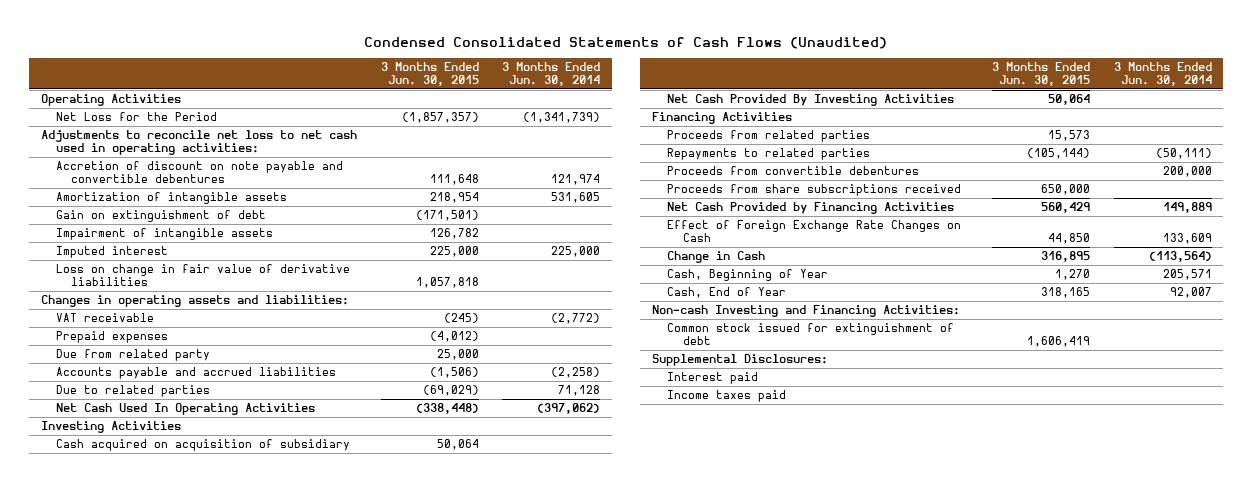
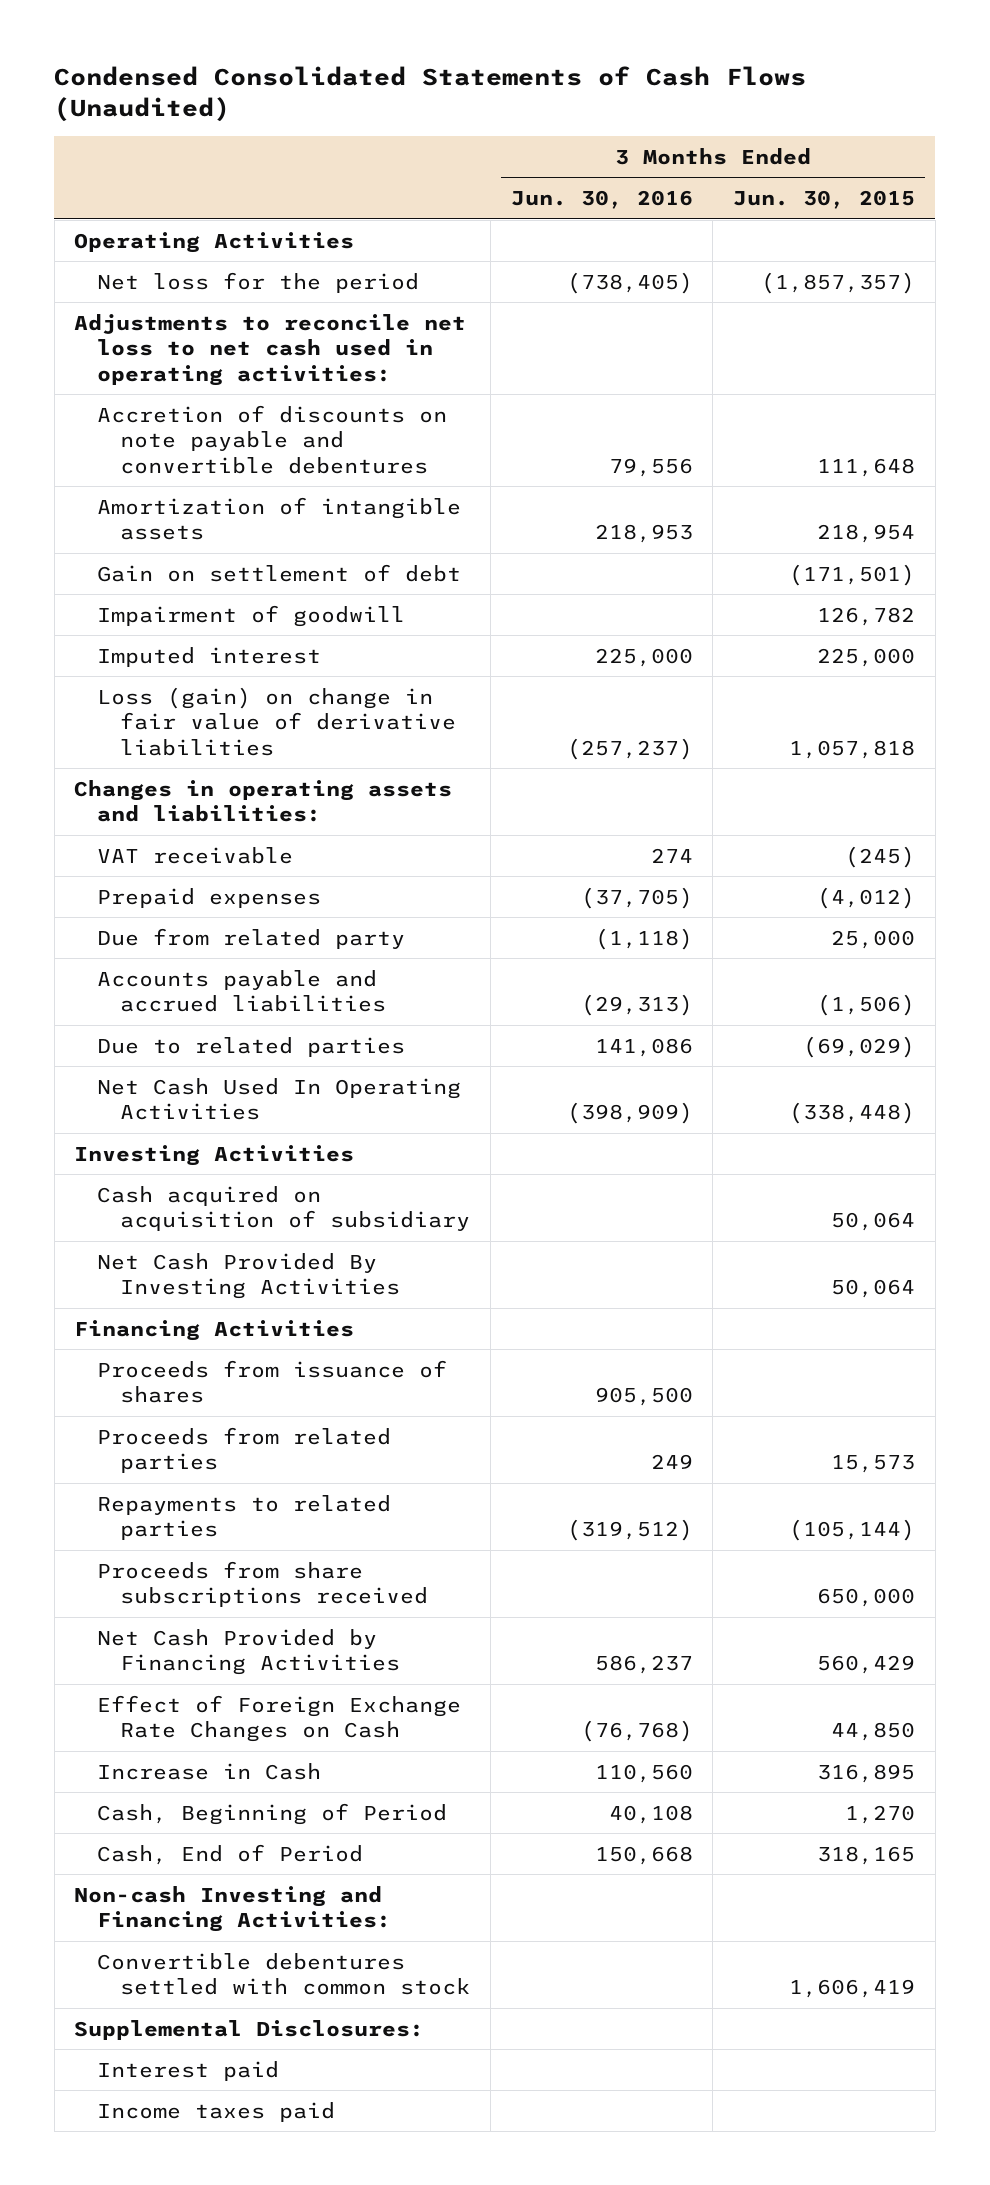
- | 3 Months Ended Jun. 30, 2015 | 3 Months Ended Jun. 30, 2014
+ | 3 Months Ended Jun. 30, 2016 | 3 Months Ended Jun. 30, 2015
- Net Loss for the Period | (1,857,357) | (1,341,739)
+ Net loss for the period | (738,405) | (1,857,357)
- Accretion of discount on note payable and convertible debentures | 111,648 | 121,974
+ Accretion of discounts on note payable and convertible debentures | 79,556 | 111,648
- Gain on extinguishment of debt | (171,501) |
- Impairment of intangible assets | 126,782 |
+ Gain on settlement of debt | | (171,501)
+ Impairment of goodwill | | 126,782
- Loss on change in fair value of derivative liabilities | 1,057,818 |
+ Loss (gain) on change in fair value of derivative liabilities | (257,237) | 1,057,818
+ Proceeds from issuance of shares | 905,500 |
- Proceeds from convertible debentures | | 200,000
- Change in Cash | 316,895 | (113,564)
- Cash, Beginning of Year | 1,270 | 205,571
- Cash, End of Year | 318,165 | 92,007
+ Increase in Cash | 110,560 | 316,895
+ Cash, Beginning of Period | 40,108 | 1,270
+ Cash, End of Period | 150,668 | 318,165
- Common stock issued for extinguishment of debt | 1,606,419 |
+ Convertible debentures settled with common stock | | 1,606,419

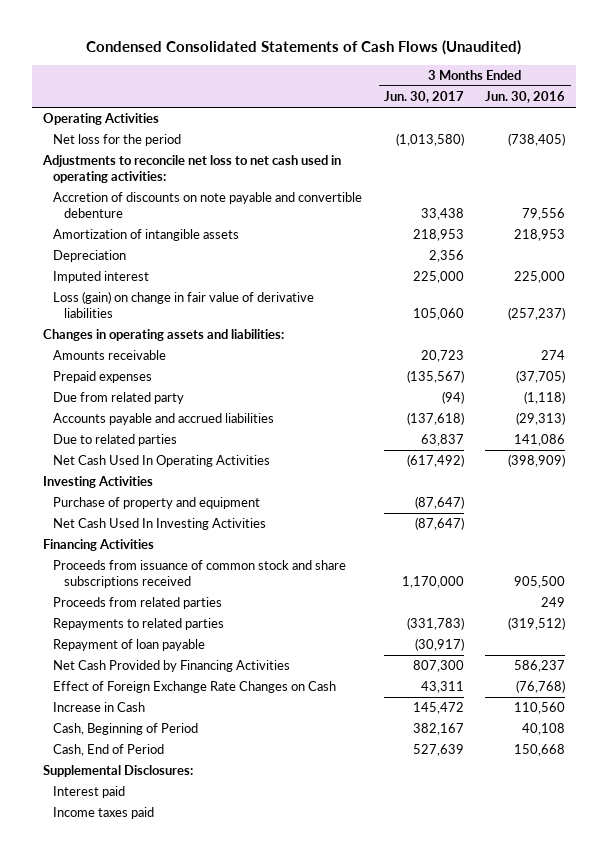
- | 3 Months Ended Jun. 30, 2016 | 3 Months Ended Jun. 30, 2015
+ | 3 Months Ended Jun. 30, 2017 | 3 Months Ended Jun. 30, 2016
- Accretion of discounts on note payable and convertible debentures | 79,556 | 111,648
+ Accretion of discounts on note payable and convertible debenture | 33,438 | 79,556
- Gain on settlement of debt | | (171,501)
- Impairment of goodwill | | 126,782
+ Depreciation | 2,356 |
- VAT receivable | 274 | (245)
+ Amounts receivable | 20,723 | 274
- Cash acquired on acquisition of subsidiary | | 50,064
- Net Cash Provided By Investing Activities | | 50,064
+ Purchase of property and equipment | (87,647) |
+ Net Cash Used In Investing Activities | (87,647) |
- Proceeds from issuance of shares | 905,500 |
+ Proceeds from issuance of common stock and share subscriptions received | 1,170,000 | 905,500
- Proceeds from share subscriptions received | | 650,000
+ Repayment of loan payable | (30,917) |
- Non-cash Investing and Financing Activities:
- Convertible debentures settled with common stock | | 1,606,419

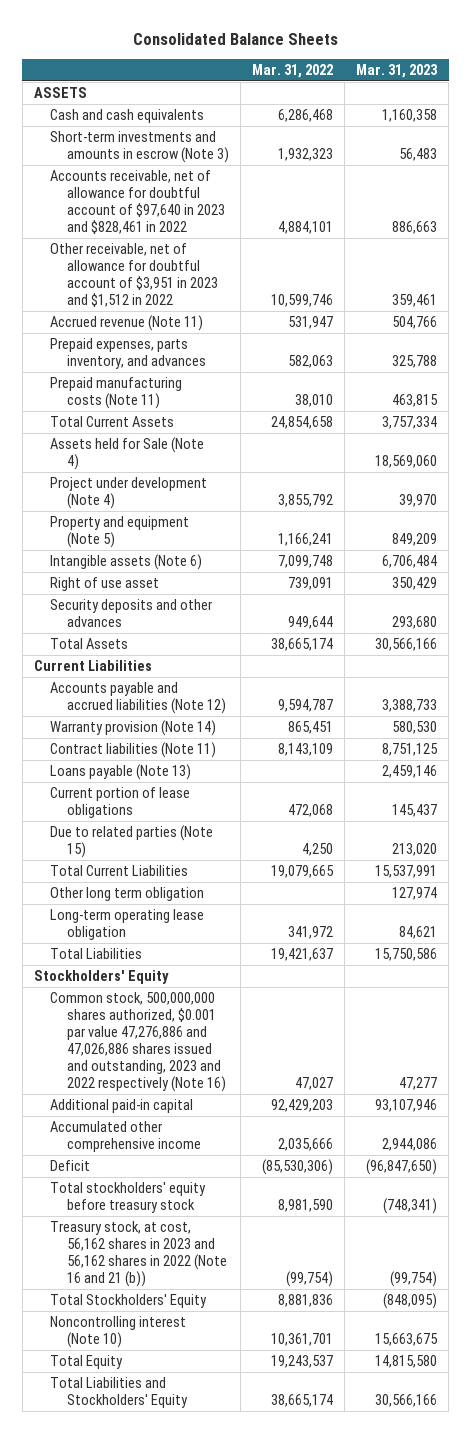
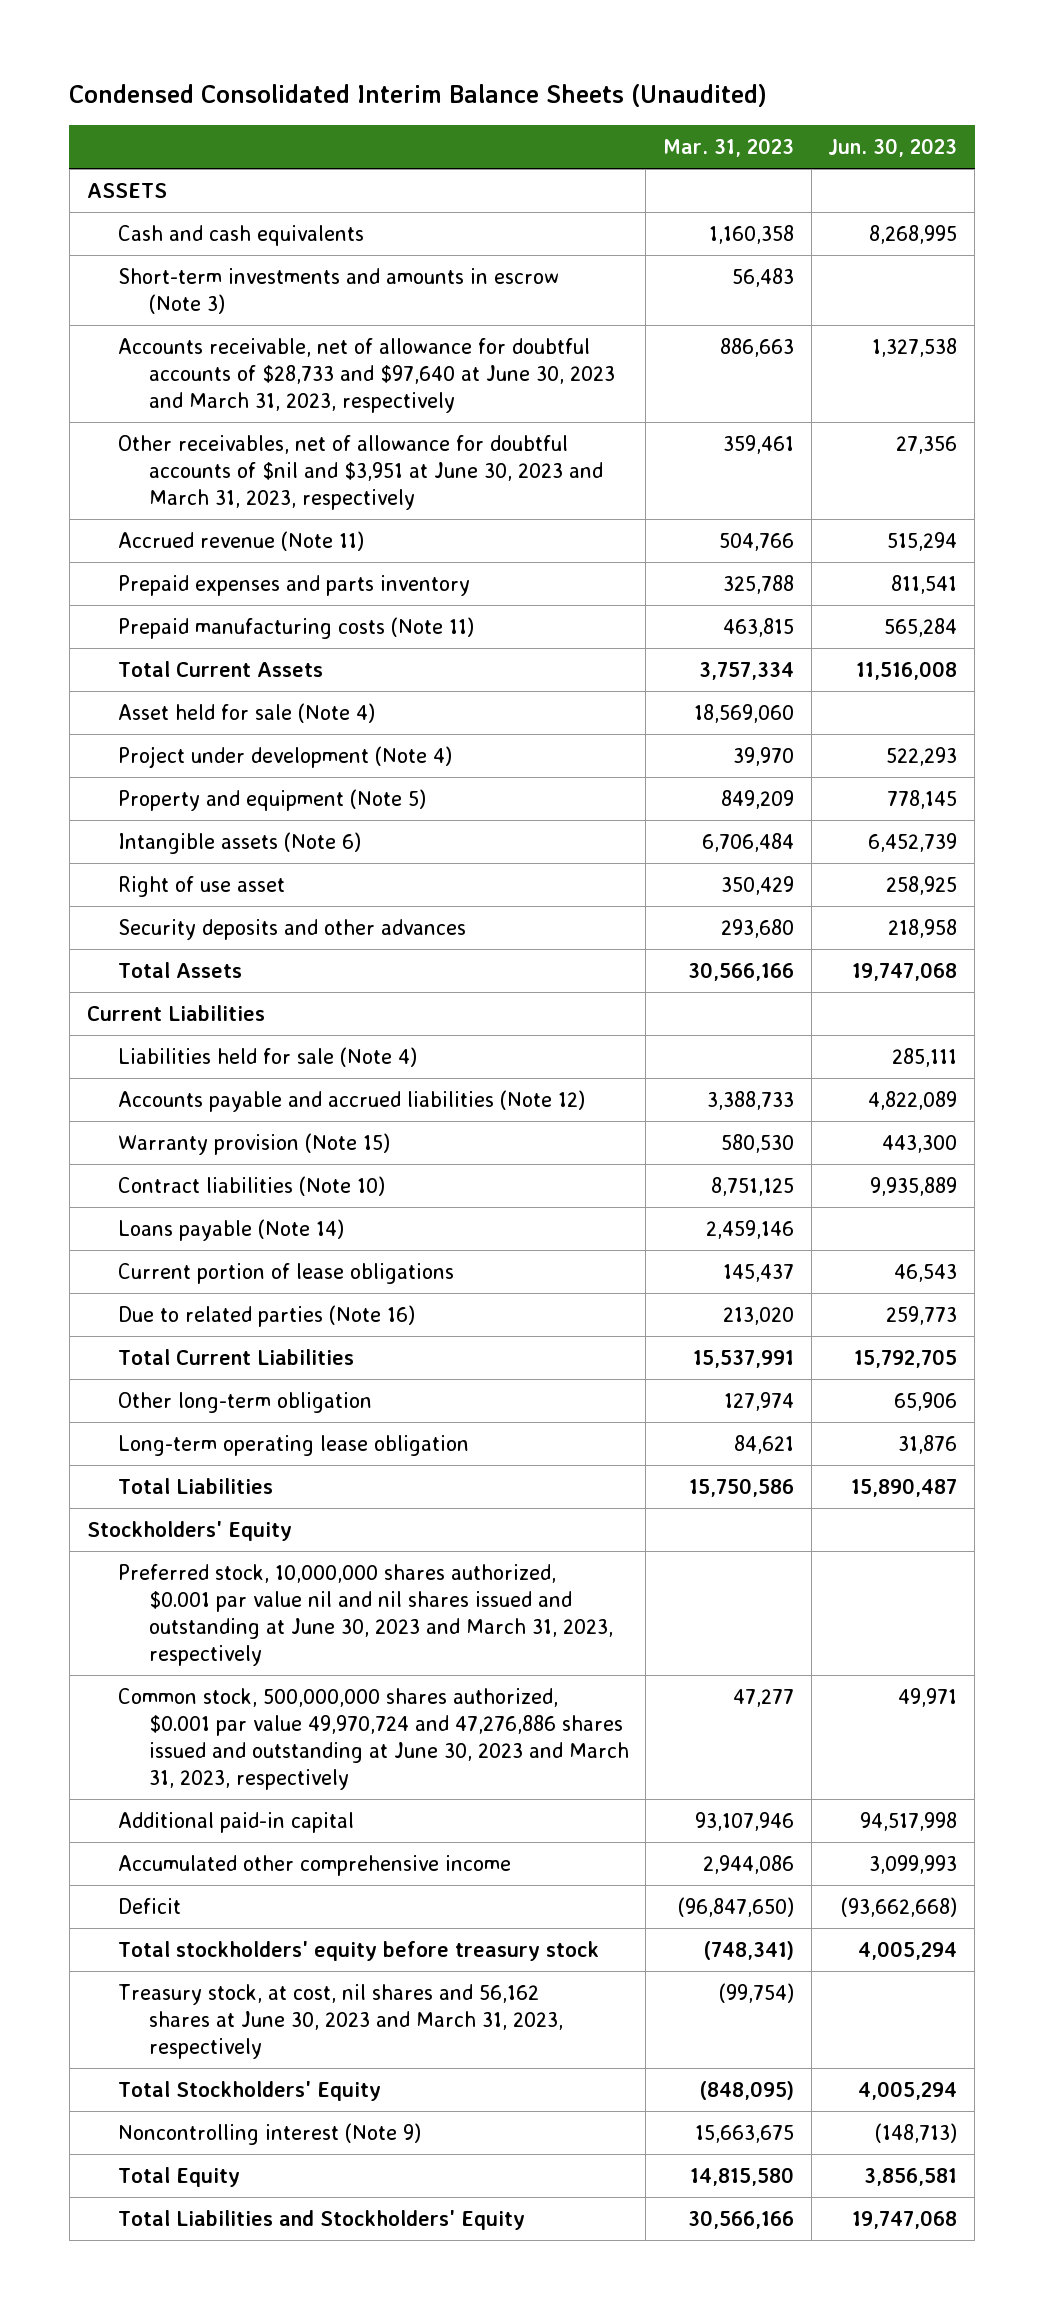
- Consolidated Balance Sheets
+ Condensed Consolidated Interim Balance Sheets (Unaudited)
- | Mar. 31, 2022 | Mar. 31, 2023
+ | Mar. 31, 2023 | Jun. 30, 2023
- Accounts receivable, net of allowance for doubtful account of $97,640 in 2023 and $828,461 in 2022 | 4,884,101 | 886,663
- Other receivable, net of allowance for doubtful account of $3,951 in 2023 and $1,512 in 2022 | 10,599,746 | 359,461
+ Accounts receivable, net of allowance for doubtful accounts of $28,733 and $97,640 at June 30, 2023 and March 31, 2023, respectively | 886,663 | 1,327,538
+ Other receivables, net of allowance for doubtful accounts of $nil and $3,951 at June 30, 2023 and March 31, 2023, respectively | 359,461 | 27,356
- Prepaid expenses, parts inventory, and advances | 582,063 | 325,788
+ Prepaid expenses and parts inventory | 325,788 | 811,541
- Assets held for Sale (Note 4) | | 18,569,060
+ Asset held for sale (Note 4) | 18,569,060 |
+ Liabilities held for sale (Note 4) | | 285,111
- Warranty provision (Note 14) | 865,451 | 580,530
- Contract liabilities (Note 11) | 8,143,109 | 8,751,125
- Loans payable (Note 13) | | 2,459,146
+ Warranty provision (Note 15) | 580,530 | 443,300
+ Contract liabilities (Note 10) | 8,751,125 | 9,935,889
+ Loans payable (Note 14) | 2,459,146 |
- Due to related parties (Note 15) | 4,250 | 213,020
+ Due to related parties (Note 16) | 213,020 | 259,773
- Other long term obligation | | 127,974
+ Other long-term obligation | 127,974 | 65,906
- Common stock, 500,000,000 shares authorized, $0.001 par value 47,276,886 and 47,026,886 shares issued and outstanding, 2023 and 2022 respectively (Note 16) | 47,027 | 47,277
+ Preferred stock, 10,000,000 shares authorized, $0.001 par value nil and nil shares issued and outstanding at June 30, 2023 and March 31, 2023, respectively
+ Common stock, 500,000,000 shares authorized, $0.001 par value 49,970,724 and 47,276,886 shares issued and outstanding at June 30, 2023 and March 31, 2023, respectively | 47,277 | 49,971
- Treasury stock, at cost, 56,162 shares in 2023 and 56,162 shares in 2022 (Note 16 and 21 (b)) | (99,754) | (99,754)
+ Treasury stock, at cost, nil shares and 56,162 shares at June 30, 2023 and March 31, 2023, respectively | (99,754) |
- Noncontrolling interest (Note 10) | 10,361,701 | 15,663,675
+ Noncontrolling interest (Note 9) | 15,663,675 | (148,713)

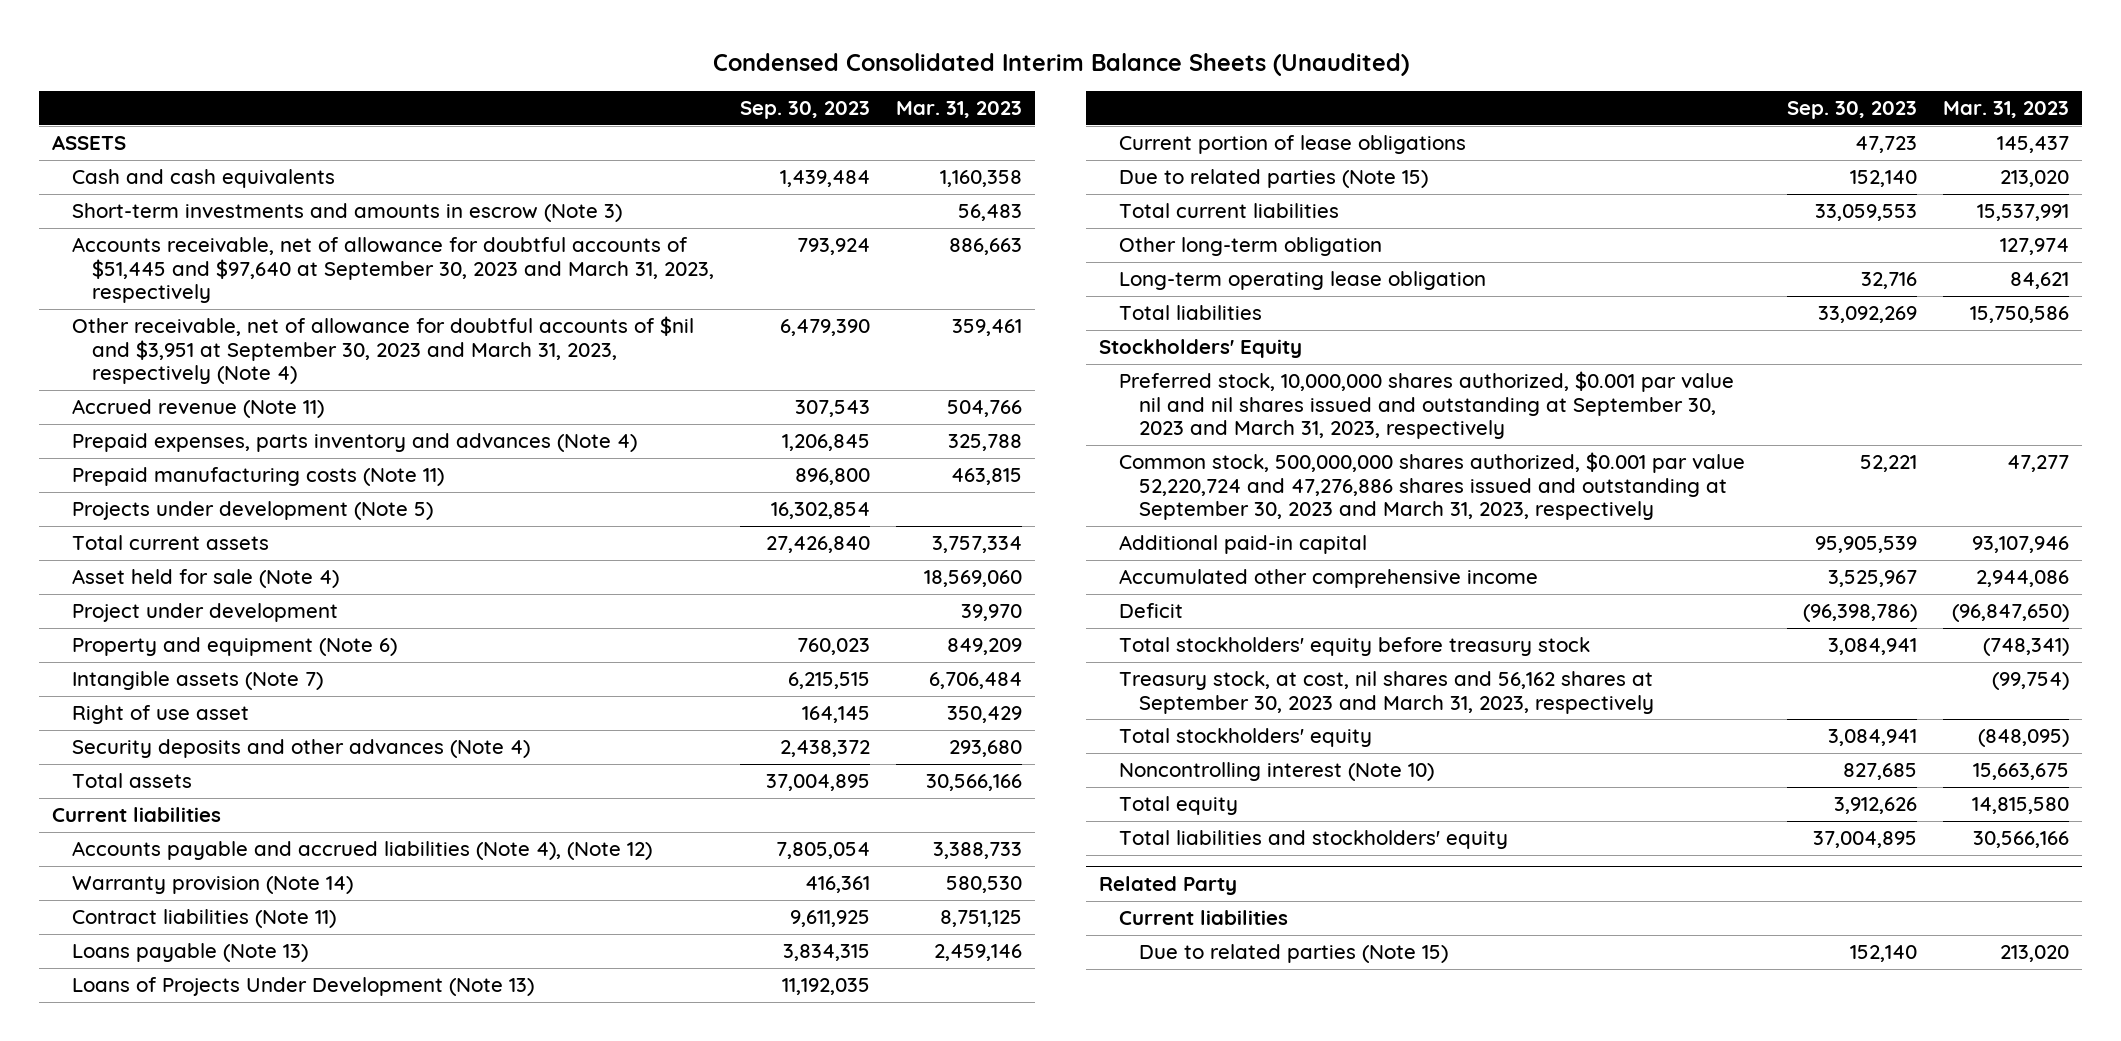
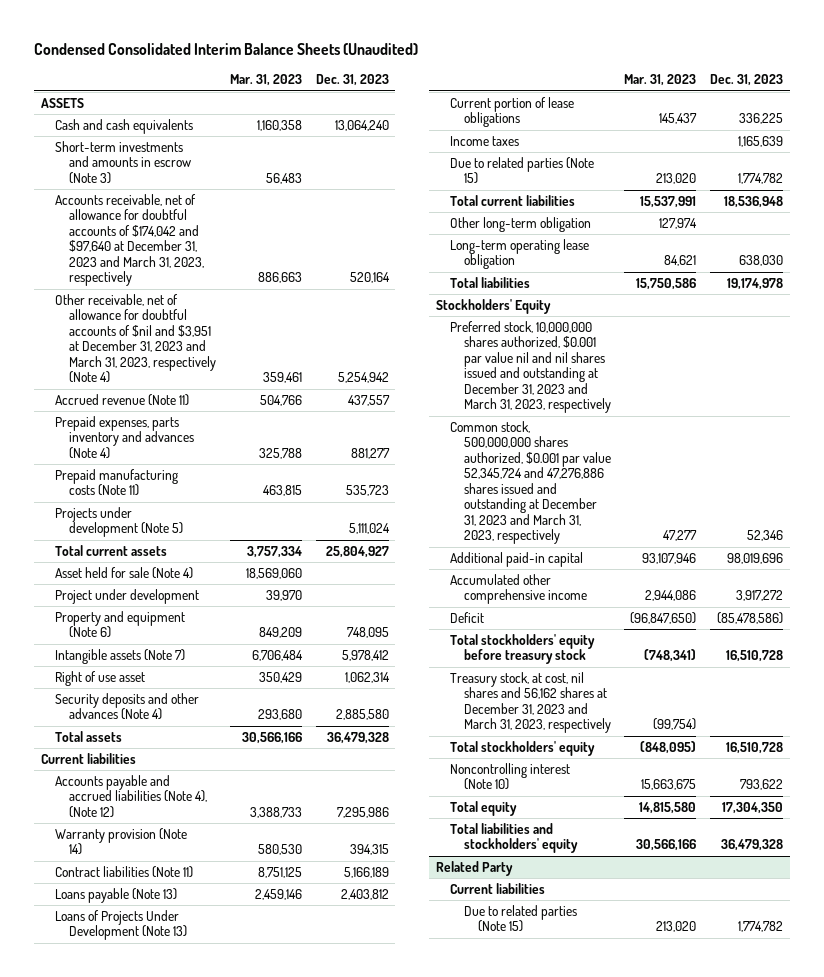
- | Sep. 30, 2023 | Mar. 31, 2023
+ | Mar. 31, 2023 | Dec. 31, 2023
- Accounts receivable, net of allowance for doubtful accounts of $51,445 and $97,640 at September 30, 2023 and March 31, 2023, respectively | 793,924 | 886,663
- Other receivable, net of allowance for doubtful accounts of $nil and $3,951 at September 30, 2023 and March 31, 2023, respectively (Note 4) | 6,479,390 | 359,461
+ Accounts receivable, net of allowance for doubtful accounts of $174,042 and $97,640 at December 31, 2023 and March 31, 2023, respectively | 886,663 | 520,164
+ Other receivable, net of allowance for doubtful accounts of $nil and $3,951 at December 31, 2023 and March 31, 2023, respectively (Note 4) | 359,461 | 5,254,942
+ Income taxes | | 1,165,639
- Preferred stock, 10,000,000 shares authorized, $0.001 par value nil and nil shares issued and outstanding at September 30, 2023 and March 31, 2023, respectively
- Common stock, 500,000,000 shares authorized, $0.001 par value 52,220,724 and 47,276,886 shares issued and outstanding at September 30, 2023 and March 31, 2023, respectively | 52,221 | 47,277
+ Preferred stock, 10,000,000 shares authorized, $0.001 par value nil and nil shares issued and outstanding at December 31, 2023 and March 31, 2023, respectively
+ Common stock, 500,000,000 shares authorized, $0.001 par value 52,345,724 and 47,276,886 shares issued and outstanding at December 31, 2023 and March 31, 2023, respectively | 47,277 | 52,346
- Treasury stock, at cost, nil shares and 56,162 shares at September 30, 2023 and March 31, 2023, respectively | | (99,754)
+ Treasury stock, at cost, nil shares and 56,162 shares at December 31, 2023 and March 31, 2023, respectively | (99,754) |

